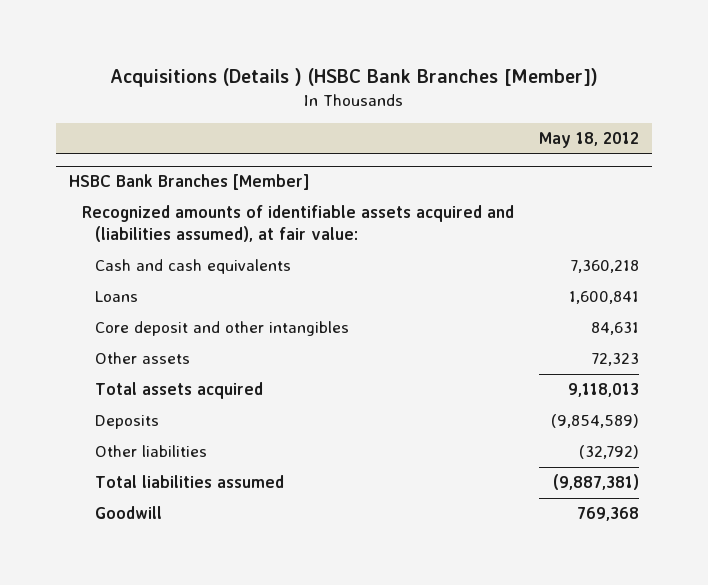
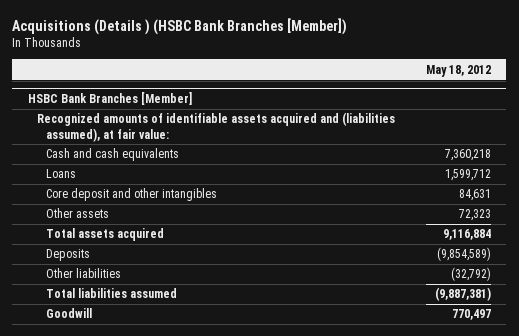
@ HSBC Bank Branches [Member]
- Loans | 1,600,841
+ Loans | 1,599,712
- Total assets acquired | 9,118,013
+ Total assets acquired | 9,116,884
- Goodwill | 769,368
+ Goodwill | 770,497

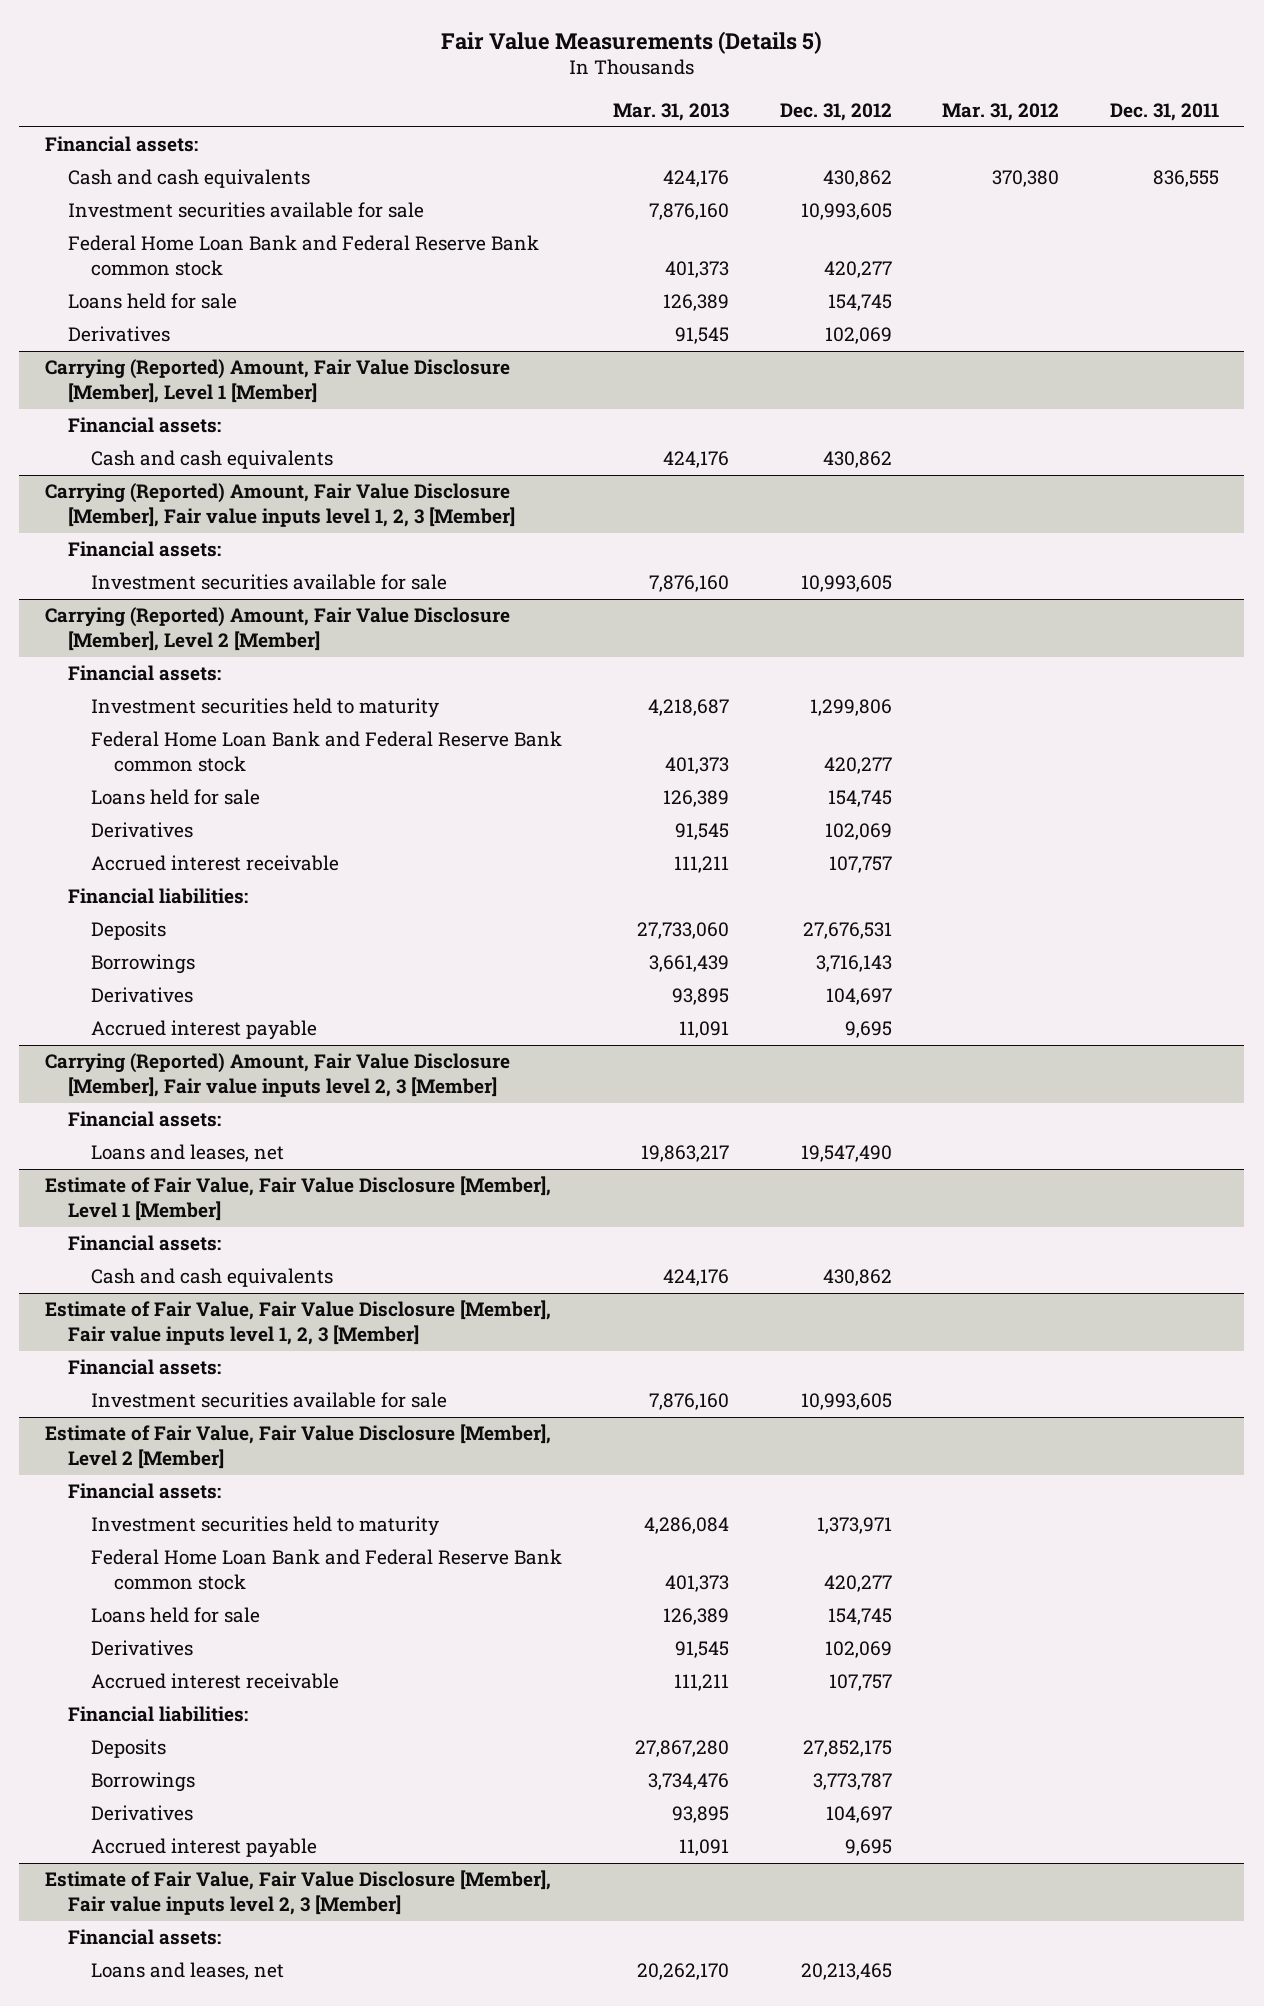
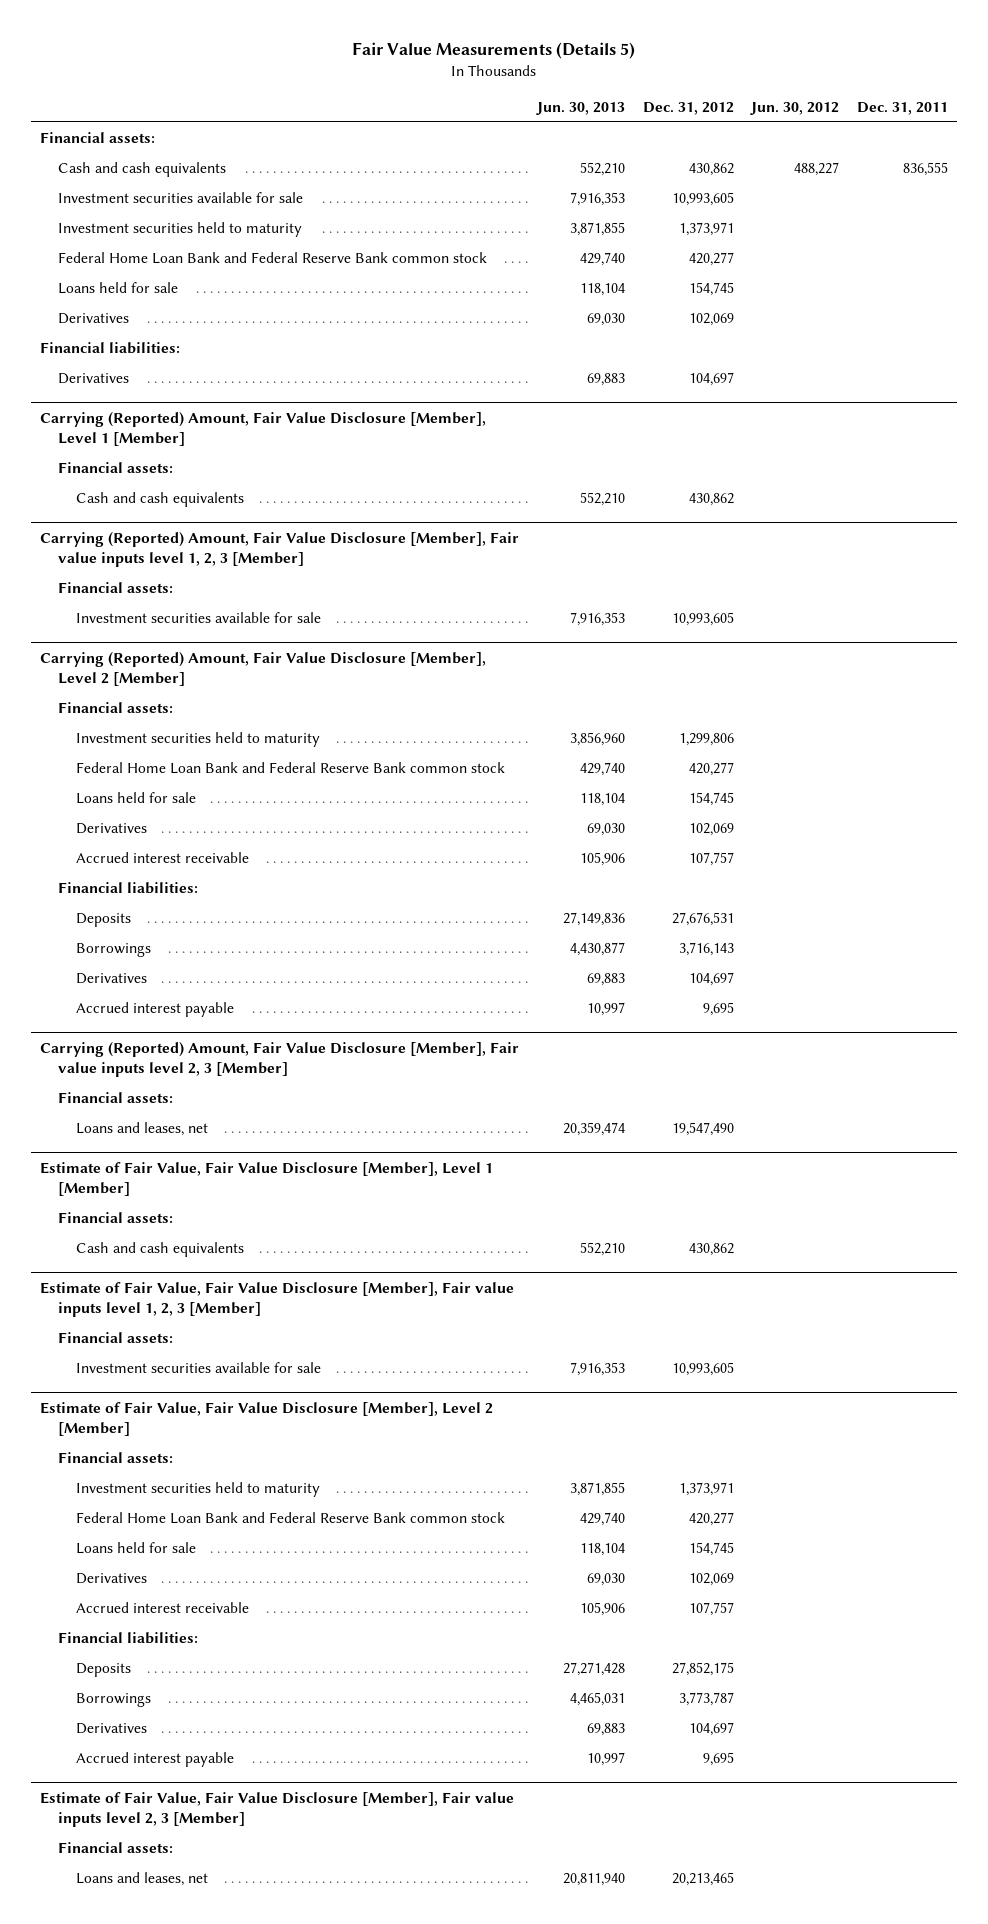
- | Mar. 31, 2013 | Dec. 31, 2012 | Mar. 31, 2012 | Dec. 31, 2011
+ | Jun. 30, 2013 | Dec. 31, 2012 | Jun. 30, 2012 | Dec. 31, 2011
+ Investment securities held to maturity | 3,871,855 | 1,373,971 | |
+ Financial liabilities:
+ Derivatives | 69,883 | 104,697 | |

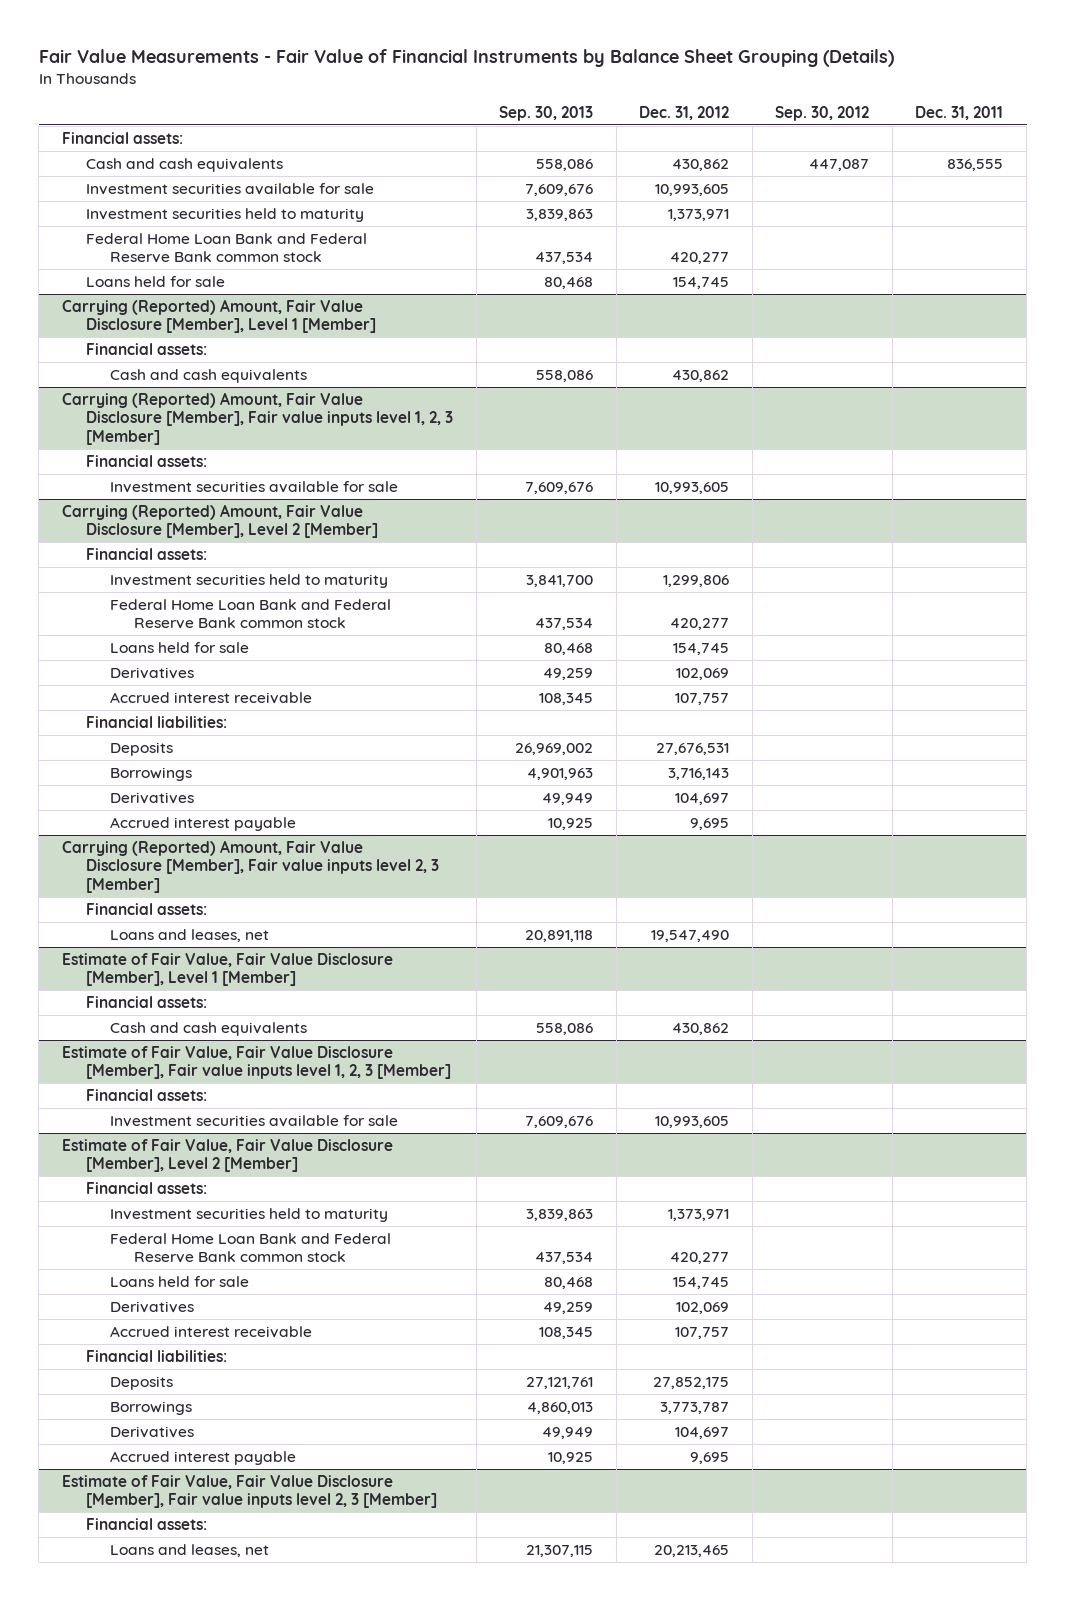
- Fair Value Measurements (Details 5)
+ Fair Value Measurements - Fair Value of Financial Instruments by Balance Sheet Grouping (Details)
- | Jun. 30, 2013 | Dec. 31, 2012 | Jun. 30, 2012 | Dec. 31, 2011
+ | Sep. 30, 2013 | Dec. 31, 2012 | Sep. 30, 2012 | Dec. 31, 2011
- Derivatives | 69,030 | 102,069 | |
- Financial liabilities:
- Derivatives | 69,883 | 104,697 | |

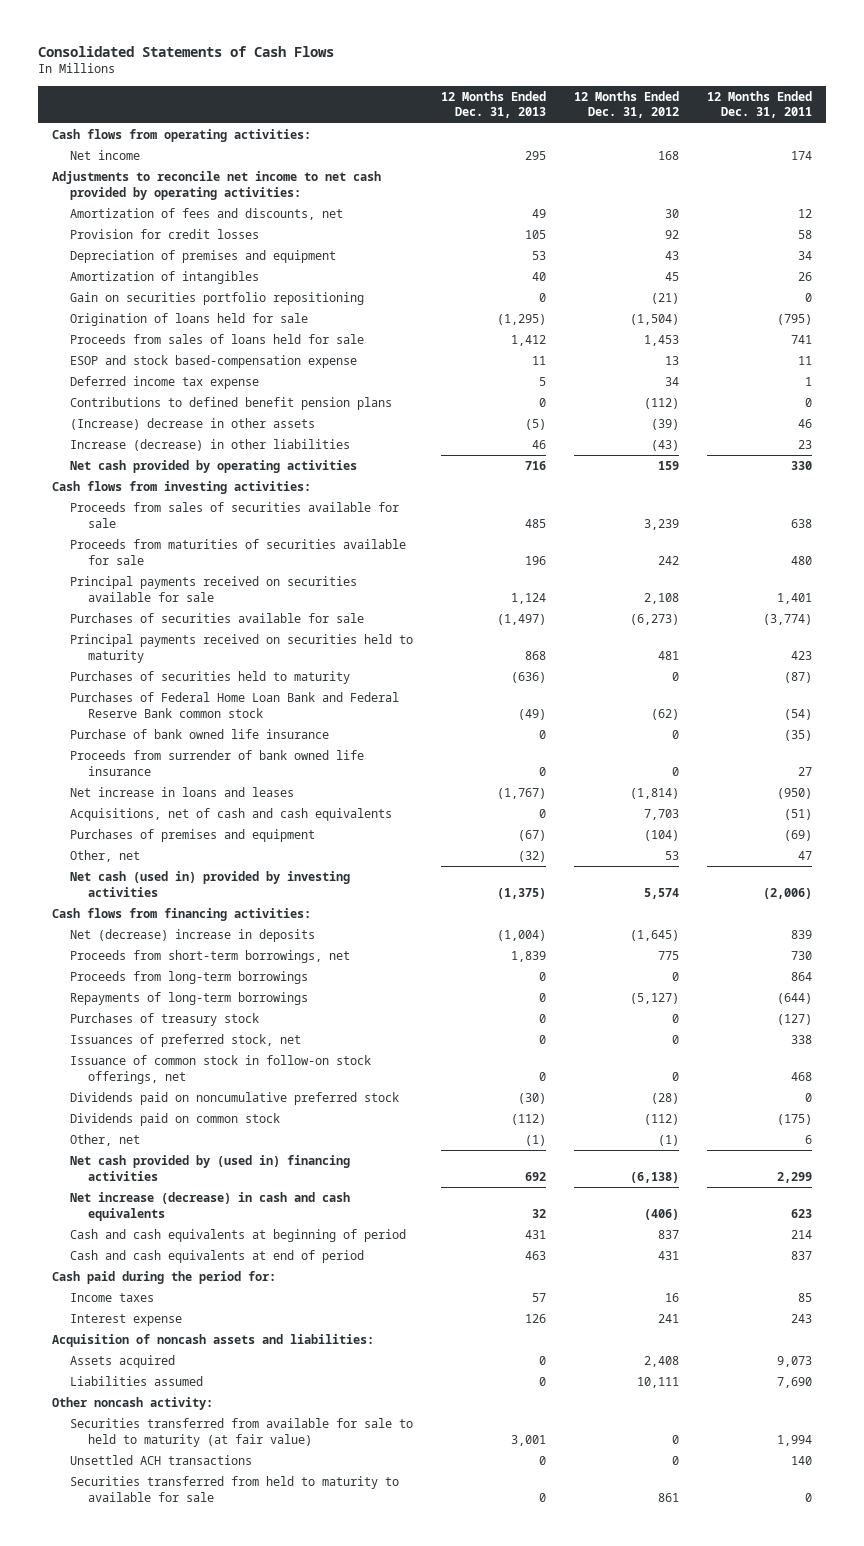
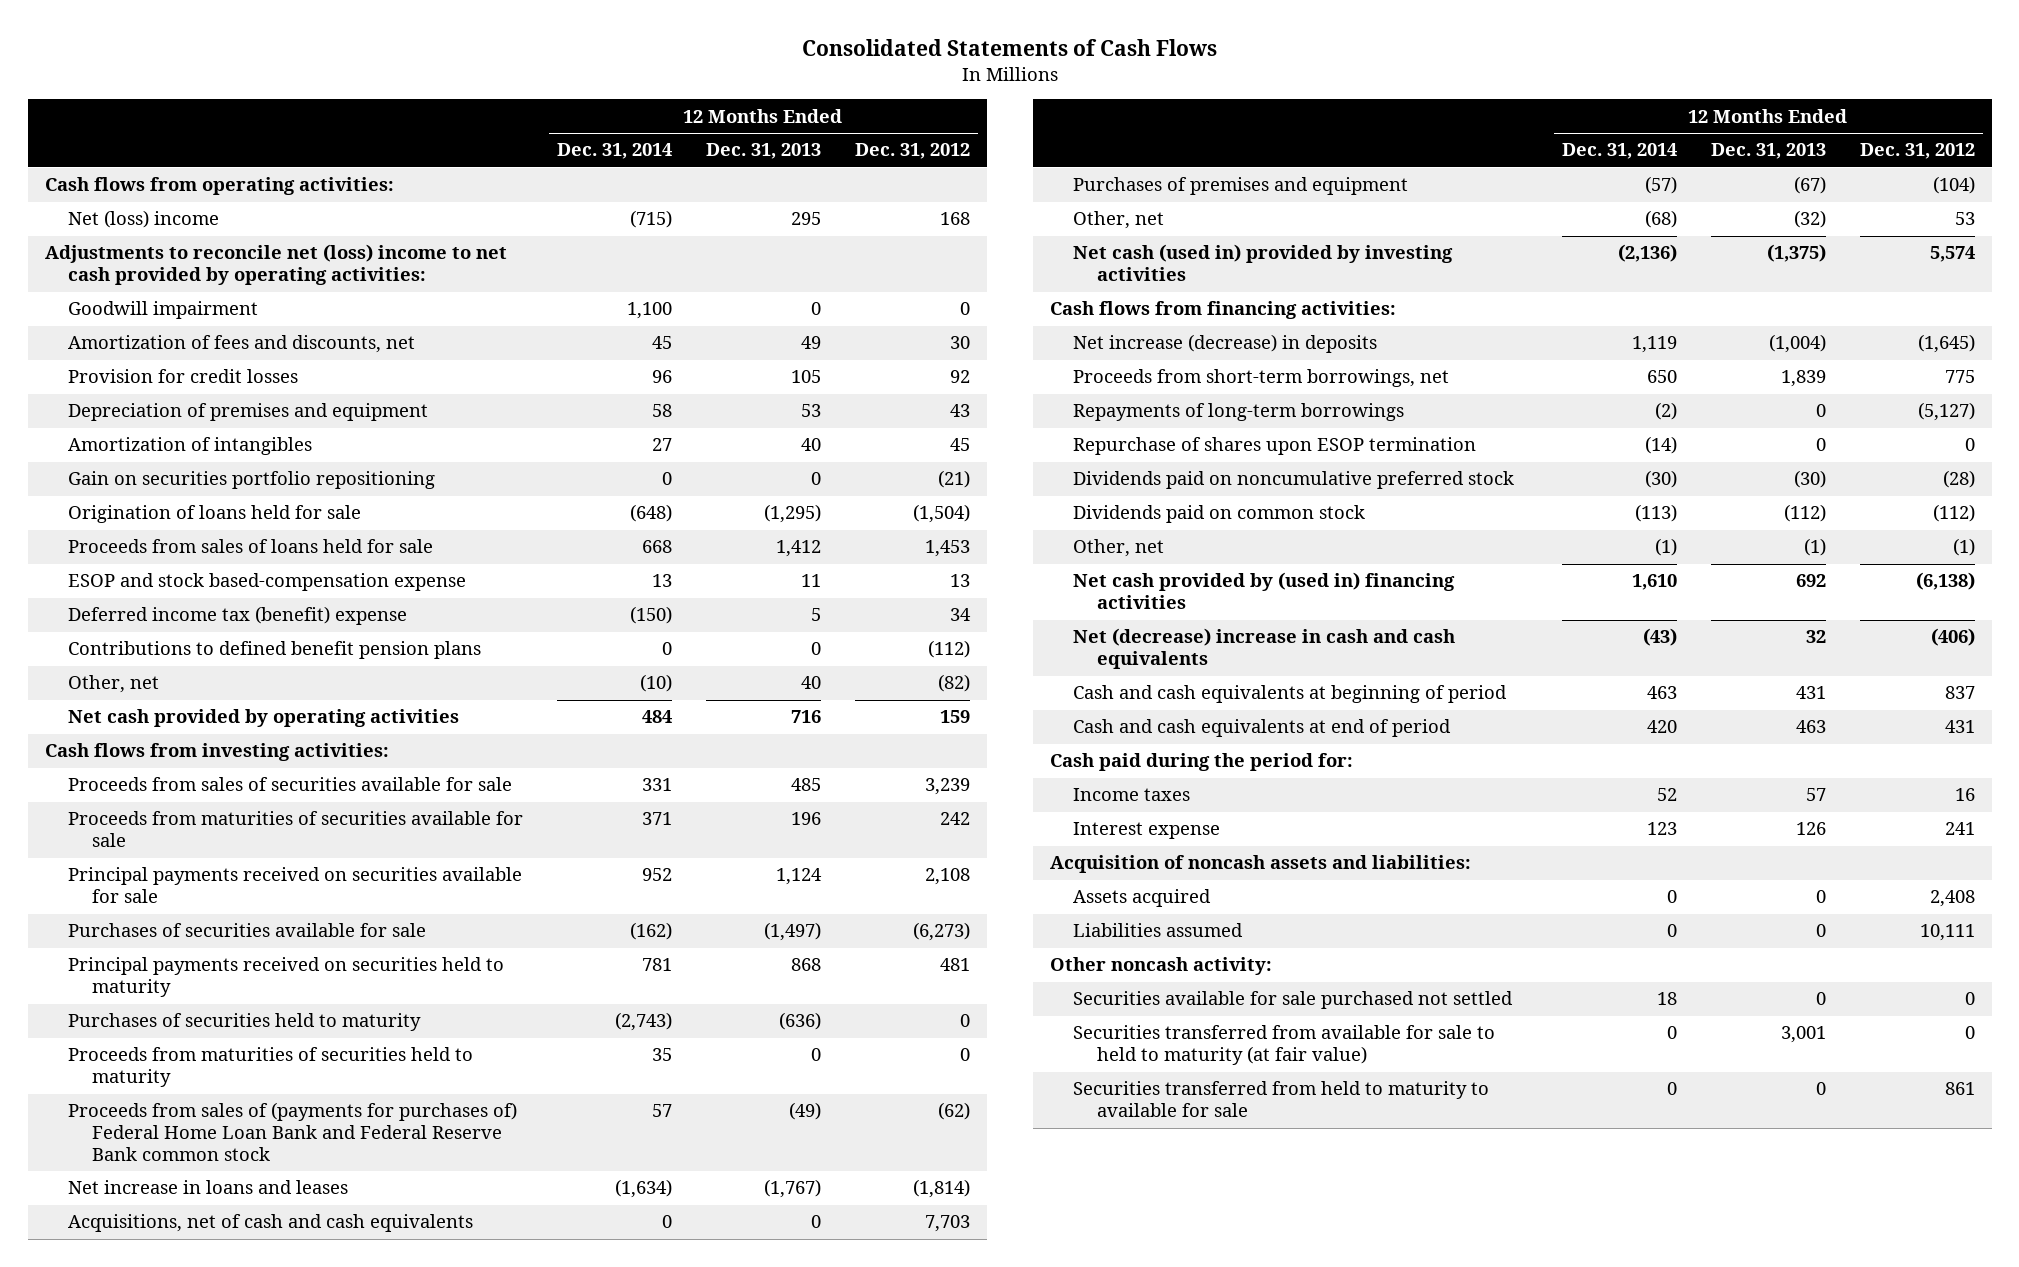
- | 12 Months Ended Dec. 31, 2013 | 12 Months Ended Dec. 31, 2012 | 12 Months Ended Dec. 31, 2011
+ | 12 Months Ended Dec. 31, 2014 | 12 Months Ended Dec. 31, 2013 | 12 Months Ended Dec. 31, 2012
- Net income | 295 | 168 | 174
- Adjustments to reconcile net income to net cash provided by operating activities:
+ Net (loss) income | (715) | 295 | 168
+ Adjustments to reconcile net (loss) income to net cash provided by operating activities:
+ Goodwill impairment | 1,100 | 0 | 0
- Deferred income tax expense | 5 | 34 | 1
+ Deferred income tax (benefit) expense | (150) | 5 | 34
- (Increase) decrease in other assets | (5) | (39) | 46
- Increase (decrease) in other liabilities | 46 | (43) | 23
+ Other, net | (10) | 40 | (82)
- Purchases of Federal Home Loan Bank and Federal Reserve Bank common stock | (49) | (62) | (54)
- Purchase of bank owned life insurance | 0 | 0 | (35)
- Proceeds from surrender of bank owned life insurance | 0 | 0 | 27
+ Proceeds from maturities of securities held to maturity | 35 | 0 | 0
+ Proceeds from sales of (payments for purchases of) Federal Home Loan Bank and Federal Reserve Bank common stock | 57 | (49) | (62)
- Net (decrease) increase in deposits | (1,004) | (1,645) | 839
+ Net increase (decrease) in deposits | 1,119 | (1,004) | (1,645)
- Proceeds from long-term borrowings | 0 | 0 | 864
- Purchases of treasury stock | 0 | 0 | (127)
- Issuances of preferred stock, net | 0 | 0 | 338
- Issuance of common stock in follow-on stock offerings, net | 0 | 0 | 468
+ Repurchase of shares upon ESOP termination | (14) | 0 | 0
- Net increase (decrease) in cash and cash equivalents | 32 | (406) | 623
+ Net (decrease) increase in cash and cash equivalents | (43) | 32 | (406)
+ Securities available for sale purchased not settled | 18 | 0 | 0
- Unsettled ACH transactions | 0 | 0 | 140

